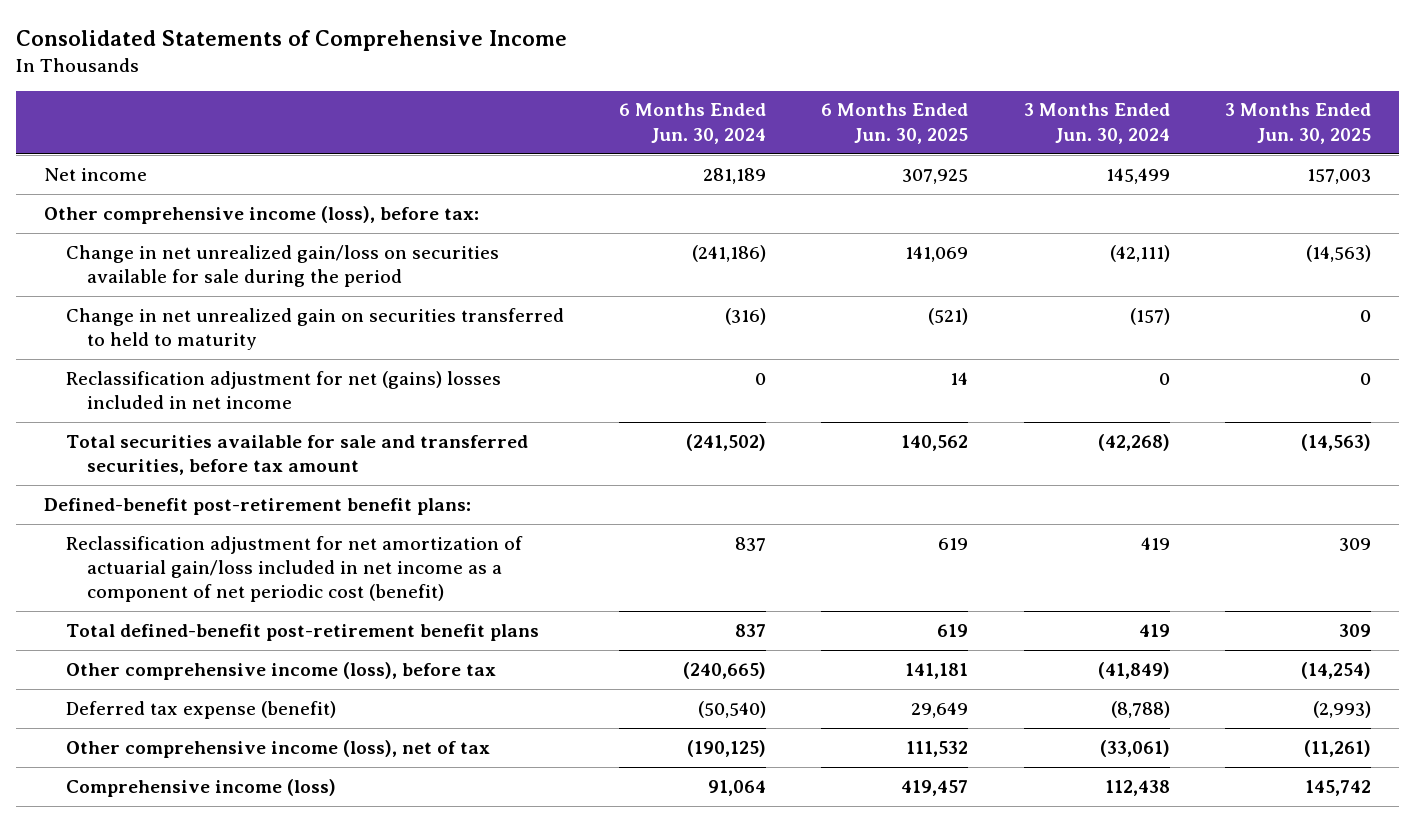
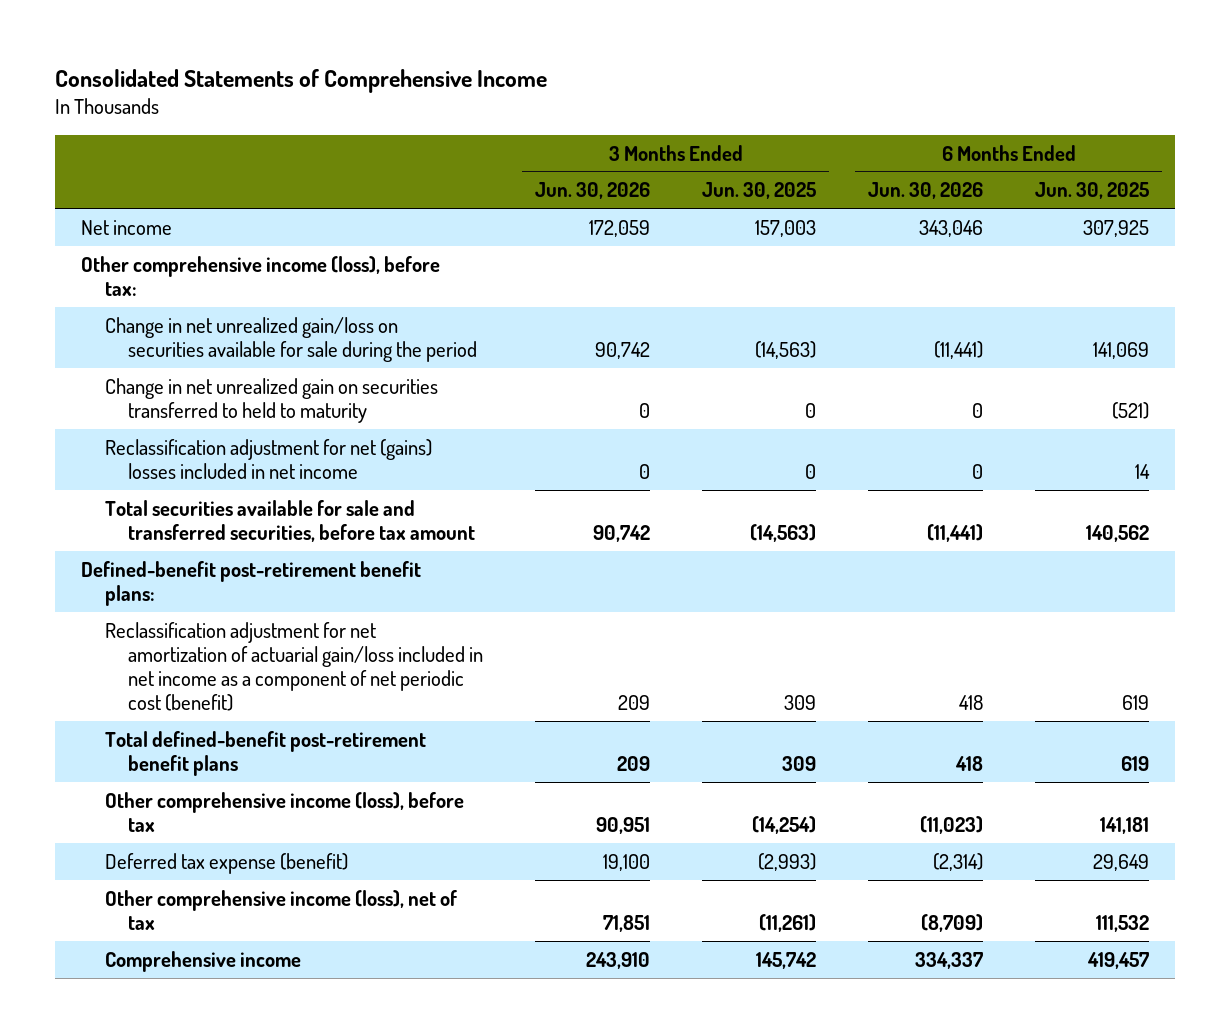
- | 6 Months Ended Jun. 30, 2024 | 6 Months Ended Jun. 30, 2025 | 3 Months Ended Jun. 30, 2024 | 3 Months Ended Jun. 30, 2025
+ | 3 Months Ended Jun. 30, 2026 | 3 Months Ended Jun. 30, 2025 | 6 Months Ended Jun. 30, 2026 | 6 Months Ended Jun. 30, 2025
- Comprehensive income (loss) | 91,064 | 419,457 | 112,438 | 145,742
+ Comprehensive income | 243,910 | 145,742 | 334,337 | 419,457

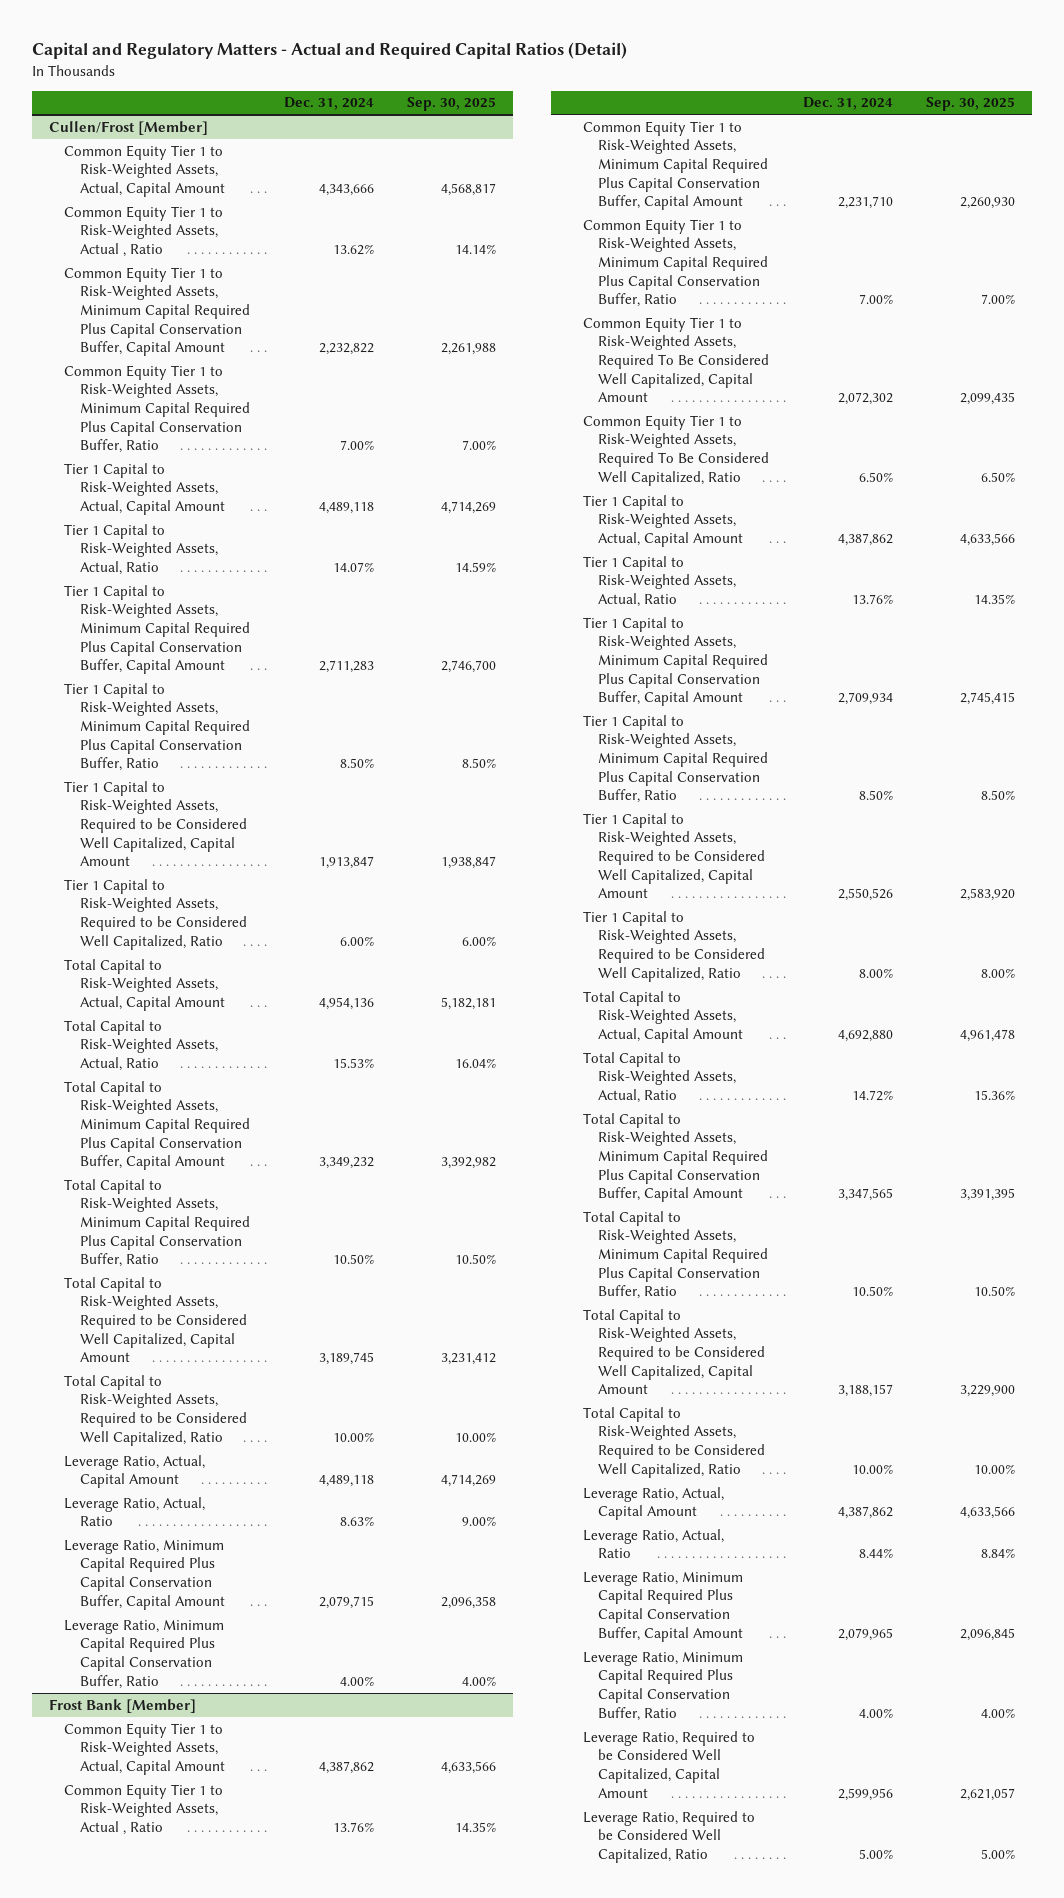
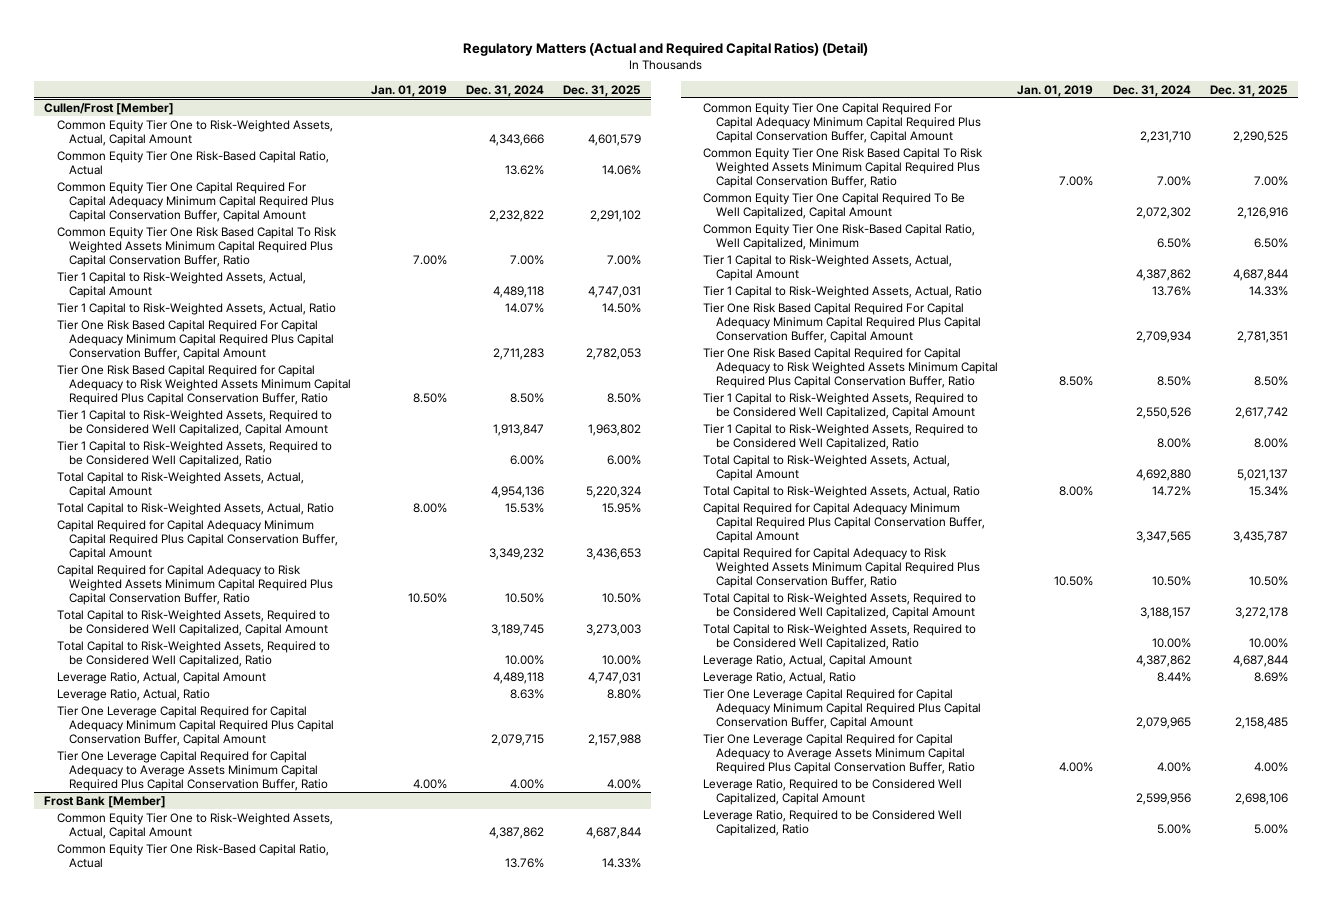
- Capital and Regulatory Matters - Actual and Required Capital Ratios (Detail)
+ Regulatory Matters (Actual and Required Capital Ratios) (Detail)
- | Dec. 31, 2024 | Sep. 30, 2025
+ | Jan. 01, 2019 | Dec. 31, 2024 | Dec. 31, 2025
@ Cullen/Frost [Member]
- Common Equity Tier 1 to Risk-Weighted Assets, Actual, Capital Amount | 4,343,666 | 4,568,817
- Common Equity Tier 1 to Risk-Weighted Assets, Actual , Ratio | 13.62% | 14.14%
- Common Equity Tier 1 to Risk-Weighted Assets, Minimum Capital Required Plus Capital Conservation Buffer, Capital Amount | 2,232,822 | 2,261,988
- Common Equity Tier 1 to Risk-Weighted Assets, Minimum Capital Required Plus Capital Conservation Buffer, Ratio | 7.00% | 7.00%
+ Common Equity Tier One to Risk-Weighted Assets, Actual, Capital Amount | | 4,343,666 | 4,601,579
+ Common Equity Tier One Risk-Based Capital Ratio, Actual | | 13.62% | 14.06%
+ Common Equity Tier One Capital Required For Capital Adequacy Minimum Capital Required Plus Capital Conservation Buffer, Capital Amount | | 2,232,822 | 2,291,102
+ Common Equity Tier One Risk Based Capital To Risk Weighted Assets Minimum Capital Required Plus Capital Conservation Buffer, Ratio | 7.00% | 7.00% | 7.00%
- Tier 1 Capital to Risk-Weighted Assets, Minimum Capital Required Plus Capital Conservation Buffer, Capital Amount | 2,711,283 | 2,746,700
- Tier 1 Capital to Risk-Weighted Assets, Minimum Capital Required Plus Capital Conservation Buffer, Ratio | 8.50% | 8.50%
+ Tier One Risk Based Capital Required For Capital Adequacy Minimum Capital Required Plus Capital Conservation Buffer, Capital Amount | | 2,711,283 | 2,782,053
+ Tier One Risk Based Capital Required for Capital Adequacy to Risk Weighted Assets Minimum Capital Required Plus Capital Conservation Buffer, Ratio | 8.50% | 8.50% | 8.50%
- Total Capital to Risk-Weighted Assets, Minimum Capital Required Plus Capital Conservation Buffer, Capital Amount | 3,349,232 | 3,392,982
- Total Capital to Risk-Weighted Assets, Minimum Capital Required Plus Capital Conservation Buffer, Ratio | 10.50% | 10.50%
+ Capital Required for Capital Adequacy Minimum Capital Required Plus Capital Conservation Buffer, Capital Amount | | 3,349,232 | 3,436,653
+ Capital Required for Capital Adequacy to Risk Weighted Assets Minimum Capital Required Plus Capital Conservation Buffer, Ratio | 10.50% | 10.50% | 10.50%
- Leverage Ratio, Minimum Capital Required Plus Capital Conservation Buffer, Capital Amount | 2,079,715 | 2,096,358
- Leverage Ratio, Minimum Capital Required Plus Capital Conservation Buffer, Ratio | 4.00% | 4.00%
+ Tier One Leverage Capital Required for Capital Adequacy Minimum Capital Required Plus Capital Conservation Buffer, Capital Amount | | 2,079,715 | 2,157,988
+ Tier One Leverage Capital Required for Capital Adequacy to Average Assets Minimum Capital Required Plus Capital Conservation Buffer, Ratio | 4.00% | 4.00% | 4.00%
@ Frost Bank [Member]
- Common Equity Tier 1 to Risk-Weighted Assets, Actual, Capital Amount | 4,387,862 | 4,633,566
- Common Equity Tier 1 to Risk-Weighted Assets, Actual , Ratio | 13.76% | 14.35%
- Common Equity Tier 1 to Risk-Weighted Assets, Minimum Capital Required Plus Capital Conservation Buffer, Capital Amount | 2,231,710 | 2,260,930
- Common Equity Tier 1 to Risk-Weighted Assets, Minimum Capital Required Plus Capital Conservation Buffer, Ratio | 7.00% | 7.00%
- Common Equity Tier 1 to Risk-Weighted Assets, Required To Be Considered Well Capitalized, Capital Amount | 2,072,302 | 2,099,435
- Common Equity Tier 1 to Risk-Weighted Assets, Required To Be Considered Well Capitalized, Ratio | 6.50% | 6.50%
+ Common Equity Tier One to Risk-Weighted Assets, Actual, Capital Amount | | 4,387,862 | 4,687,844
+ Common Equity Tier One Risk-Based Capital Ratio, Actual | | 13.76% | 14.33%
+ Common Equity Tier One Capital Required For Capital Adequacy Minimum Capital Required Plus Capital Conservation Buffer, Capital Amount | | 2,231,710 | 2,290,525
+ Common Equity Tier One Risk Based Capital To Risk Weighted Assets Minimum Capital Required Plus Capital Conservation Buffer, Ratio | 7.00% | 7.00% | 7.00%
+ Common Equity Tier One Capital Required To Be Well Capitalized, Capital Amount | | 2,072,302 | 2,126,916
+ Common Equity Tier One Risk-Based Capital Ratio, Well Capitalized, Minimum | | 6.50% | 6.50%
- Tier 1 Capital to Risk-Weighted Assets, Minimum Capital Required Plus Capital Conservation Buffer, Capital Amount | 2,709,934 | 2,745,415
- Tier 1 Capital to Risk-Weighted Assets, Minimum Capital Required Plus Capital Conservation Buffer, Ratio | 8.50% | 8.50%
+ Tier One Risk Based Capital Required For Capital Adequacy Minimum Capital Required Plus Capital Conservation Buffer, Capital Amount | | 2,709,934 | 2,781,351
+ Tier One Risk Based Capital Required for Capital Adequacy to Risk Weighted Assets Minimum Capital Required Plus Capital Conservation Buffer, Ratio | 8.50% | 8.50% | 8.50%
- Total Capital to Risk-Weighted Assets, Minimum Capital Required Plus Capital Conservation Buffer, Capital Amount | 3,347,565 | 3,391,395
- Total Capital to Risk-Weighted Assets, Minimum Capital Required Plus Capital Conservation Buffer, Ratio | 10.50% | 10.50%
+ Capital Required for Capital Adequacy Minimum Capital Required Plus Capital Conservation Buffer, Capital Amount | | 3,347,565 | 3,435,787
+ Capital Required for Capital Adequacy to Risk Weighted Assets Minimum Capital Required Plus Capital Conservation Buffer, Ratio | 10.50% | 10.50% | 10.50%
- Leverage Ratio, Minimum Capital Required Plus Capital Conservation Buffer, Capital Amount | 2,079,965 | 2,096,845
- Leverage Ratio, Minimum Capital Required Plus Capital Conservation Buffer, Ratio | 4.00% | 4.00%
+ Tier One Leverage Capital Required for Capital Adequacy Minimum Capital Required Plus Capital Conservation Buffer, Capital Amount | | 2,079,965 | 2,158,485
+ Tier One Leverage Capital Required for Capital Adequacy to Average Assets Minimum Capital Required Plus Capital Conservation Buffer, Ratio | 4.00% | 4.00% | 4.00%

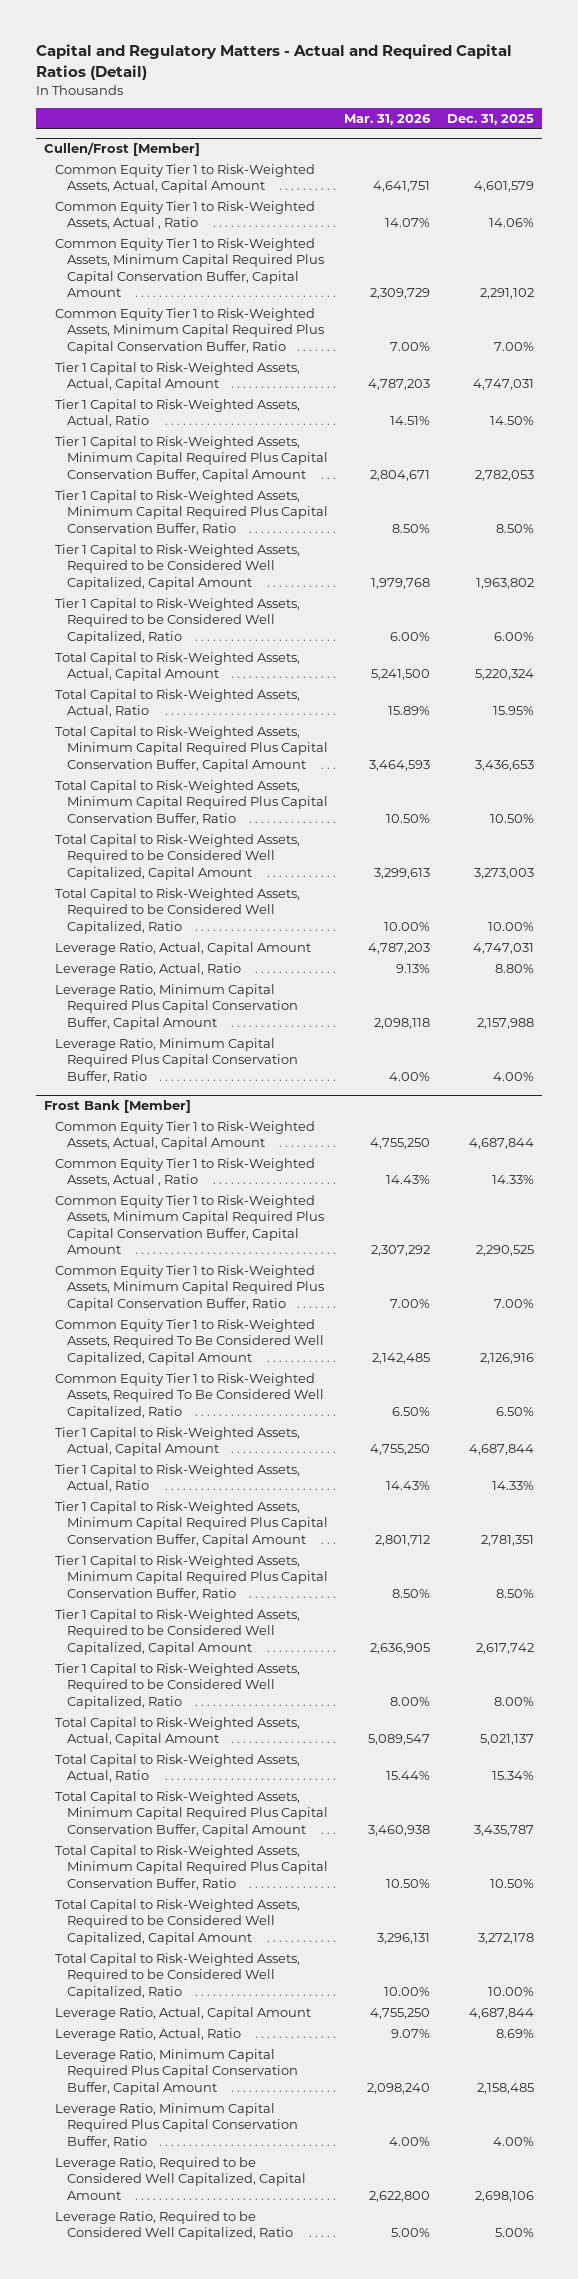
- Regulatory Matters (Actual and Required Capital Ratios) (Detail)
+ Capital and Regulatory Matters - Actual and Required Capital Ratios (Detail)
- | Jan. 01, 2019 | Dec. 31, 2024 | Dec. 31, 2025
+ | Mar. 31, 2026 | Dec. 31, 2025
@ Cullen/Frost [Member]
- Common Equity Tier One to Risk-Weighted Assets, Actual, Capital Amount | | 4,343,666 | 4,601,579
- Common Equity Tier One Risk-Based Capital Ratio, Actual | | 13.62% | 14.06%
- Common Equity Tier One Capital Required For Capital Adequacy Minimum Capital Required Plus Capital Conservation Buffer, Capital Amount | | 2,232,822 | 2,291,102
- Common Equity Tier One Risk Based Capital To Risk Weighted Assets Minimum Capital Required Plus Capital Conservation Buffer, Ratio | 7.00% | 7.00% | 7.00%
+ Common Equity Tier 1 to Risk-Weighted Assets, Actual, Capital Amount | 4,641,751 | 4,601,579
+ Common Equity Tier 1 to Risk-Weighted Assets, Actual , Ratio | 14.07% | 14.06%
+ Common Equity Tier 1 to Risk-Weighted Assets, Minimum Capital Required Plus Capital Conservation Buffer, Capital Amount | 2,309,729 | 2,291,102
+ Common Equity Tier 1 to Risk-Weighted Assets, Minimum Capital Required Plus Capital Conservation Buffer, Ratio | 7.00% | 7.00%
- Tier One Risk Based Capital Required For Capital Adequacy Minimum Capital Required Plus Capital Conservation Buffer, Capital Amount | | 2,711,283 | 2,782,053
- Tier One Risk Based Capital Required for Capital Adequacy to Risk Weighted Assets Minimum Capital Required Plus Capital Conservation Buffer, Ratio | 8.50% | 8.50% | 8.50%
+ Tier 1 Capital to Risk-Weighted Assets, Minimum Capital Required Plus Capital Conservation Buffer, Capital Amount | 2,804,671 | 2,782,053
+ Tier 1 Capital to Risk-Weighted Assets, Minimum Capital Required Plus Capital Conservation Buffer, Ratio | 8.50% | 8.50%
- Capital Required for Capital Adequacy Minimum Capital Required Plus Capital Conservation Buffer, Capital Amount | | 3,349,232 | 3,436,653
- Capital Required for Capital Adequacy to Risk Weighted Assets Minimum Capital Required Plus Capital Conservation Buffer, Ratio | 10.50% | 10.50% | 10.50%
+ Total Capital to Risk-Weighted Assets, Minimum Capital Required Plus Capital Conservation Buffer, Capital Amount | 3,464,593 | 3,436,653
+ Total Capital to Risk-Weighted Assets, Minimum Capital Required Plus Capital Conservation Buffer, Ratio | 10.50% | 10.50%
- Tier One Leverage Capital Required for Capital Adequacy Minimum Capital Required Plus Capital Conservation Buffer, Capital Amount | | 2,079,715 | 2,157,988
- Tier One Leverage Capital Required for Capital Adequacy to Average Assets Minimum Capital Required Plus Capital Conservation Buffer, Ratio | 4.00% | 4.00% | 4.00%
+ Leverage Ratio, Minimum Capital Required Plus Capital Conservation Buffer, Capital Amount | 2,098,118 | 2,157,988
+ Leverage Ratio, Minimum Capital Required Plus Capital Conservation Buffer, Ratio | 4.00% | 4.00%
@ Frost Bank [Member]
- Common Equity Tier One to Risk-Weighted Assets, Actual, Capital Amount | | 4,387,862 | 4,687,844
- Common Equity Tier One Risk-Based Capital Ratio, Actual | | 13.76% | 14.33%
- Common Equity Tier One Capital Required For Capital Adequacy Minimum Capital Required Plus Capital Conservation Buffer, Capital Amount | | 2,231,710 | 2,290,525
- Common Equity Tier One Risk Based Capital To Risk Weighted Assets Minimum Capital Required Plus Capital Conservation Buffer, Ratio | 7.00% | 7.00% | 7.00%
- Common Equity Tier One Capital Required To Be Well Capitalized, Capital Amount | | 2,072,302 | 2,126,916
- Common Equity Tier One Risk-Based Capital Ratio, Well Capitalized, Minimum | | 6.50% | 6.50%
+ Common Equity Tier 1 to Risk-Weighted Assets, Actual, Capital Amount | 4,755,250 | 4,687,844
+ Common Equity Tier 1 to Risk-Weighted Assets, Actual , Ratio | 14.43% | 14.33%
+ Common Equity Tier 1 to Risk-Weighted Assets, Minimum Capital Required Plus Capital Conservation Buffer, Capital Amount | 2,307,292 | 2,290,525
+ Common Equity Tier 1 to Risk-Weighted Assets, Minimum Capital Required Plus Capital Conservation Buffer, Ratio | 7.00% | 7.00%
+ Common Equity Tier 1 to Risk-Weighted Assets, Required To Be Considered Well Capitalized, Capital Amount | 2,142,485 | 2,126,916
+ Common Equity Tier 1 to Risk-Weighted Assets, Required To Be Considered Well Capitalized, Ratio | 6.50% | 6.50%
- Tier One Risk Based Capital Required For Capital Adequacy Minimum Capital Required Plus Capital Conservation Buffer, Capital Amount | | 2,709,934 | 2,781,351
- Tier One Risk Based Capital Required for Capital Adequacy to Risk Weighted Assets Minimum Capital Required Plus Capital Conservation Buffer, Ratio | 8.50% | 8.50% | 8.50%
+ Tier 1 Capital to Risk-Weighted Assets, Minimum Capital Required Plus Capital Conservation Buffer, Capital Amount | 2,801,712 | 2,781,351
+ Tier 1 Capital to Risk-Weighted Assets, Minimum Capital Required Plus Capital Conservation Buffer, Ratio | 8.50% | 8.50%
- Capital Required for Capital Adequacy Minimum Capital Required Plus Capital Conservation Buffer, Capital Amount | | 3,347,565 | 3,435,787
- Capital Required for Capital Adequacy to Risk Weighted Assets Minimum Capital Required Plus Capital Conservation Buffer, Ratio | 10.50% | 10.50% | 10.50%
+ Total Capital to Risk-Weighted Assets, Minimum Capital Required Plus Capital Conservation Buffer, Capital Amount | 3,460,938 | 3,435,787
+ Total Capital to Risk-Weighted Assets, Minimum Capital Required Plus Capital Conservation Buffer, Ratio | 10.50% | 10.50%
- Tier One Leverage Capital Required for Capital Adequacy Minimum Capital Required Plus Capital Conservation Buffer, Capital Amount | | 2,079,965 | 2,158,485
- Tier One Leverage Capital Required for Capital Adequacy to Average Assets Minimum Capital Required Plus Capital Conservation Buffer, Ratio | 4.00% | 4.00% | 4.00%
+ Leverage Ratio, Minimum Capital Required Plus Capital Conservation Buffer, Capital Amount | 2,098,240 | 2,158,485
+ Leverage Ratio, Minimum Capital Required Plus Capital Conservation Buffer, Ratio | 4.00% | 4.00%

